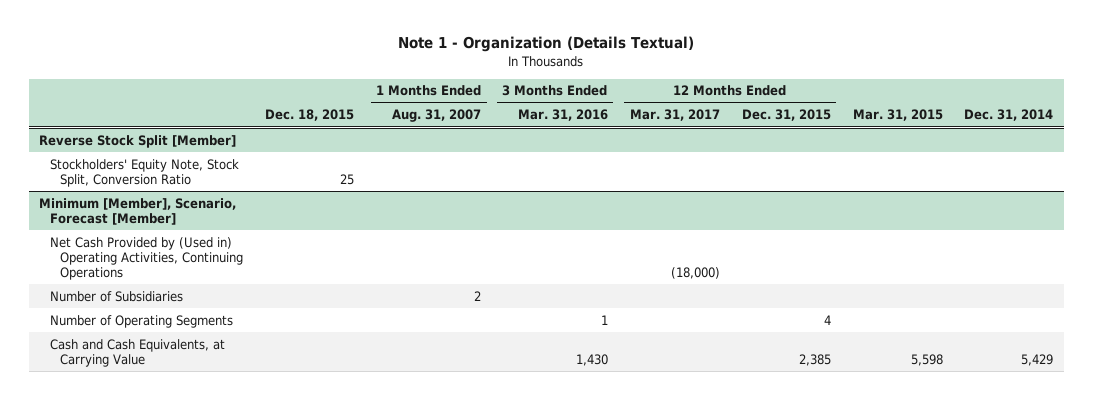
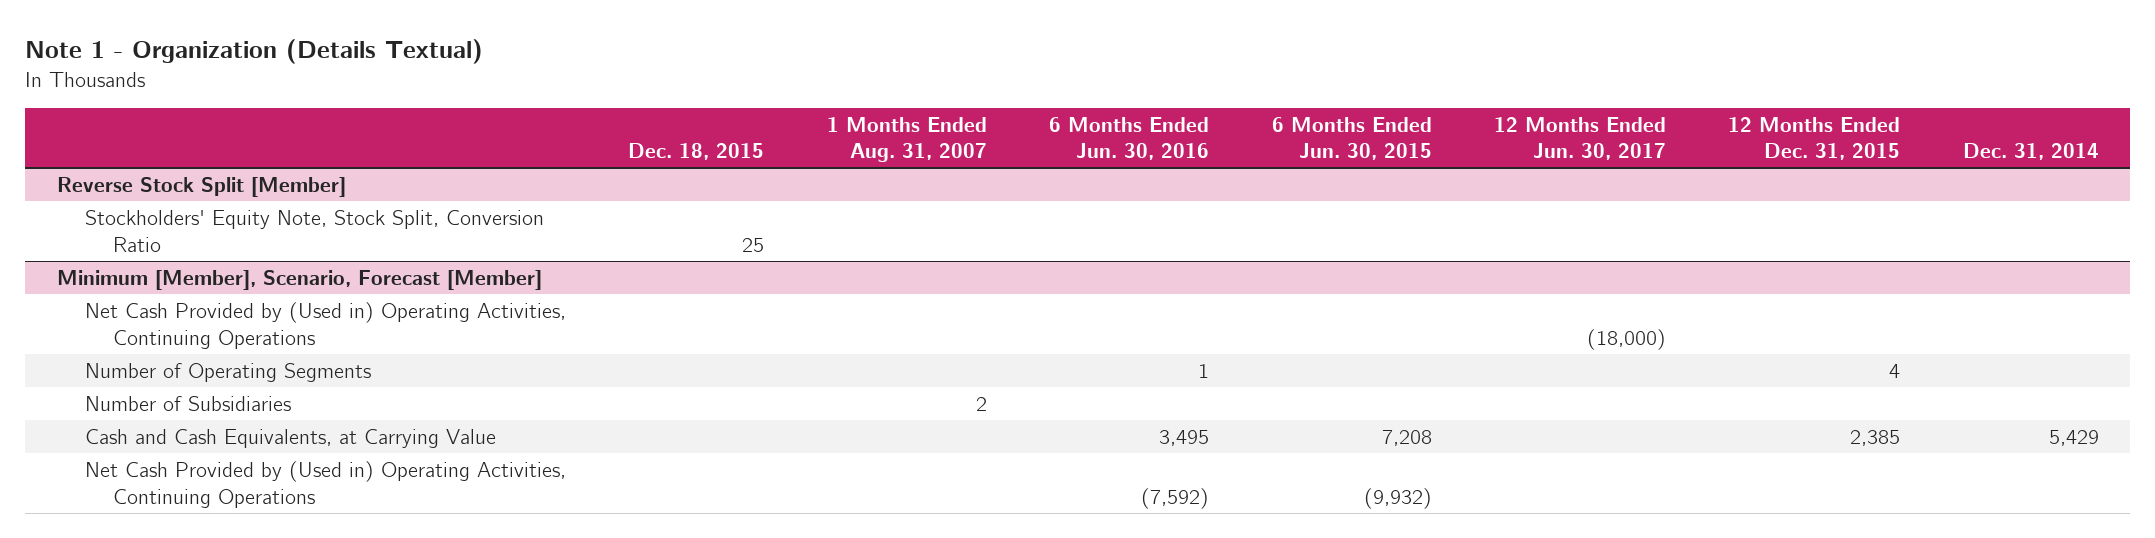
- | Dec. 18, 2015 | 1 Months Ended Aug. 31, 2007 | 3 Months Ended Mar. 31, 2016 | 12 Months Ended Mar. 31, 2017 | 12 Months Ended Dec. 31, 2015 | Mar. 31, 2015 | Dec. 31, 2014
+ | Dec. 18, 2015 | 1 Months Ended Aug. 31, 2007 | 6 Months Ended Jun. 30, 2016 | 6 Months Ended Jun. 30, 2015 | 12 Months Ended Jun. 30, 2017 | 12 Months Ended Dec. 31, 2015 | Dec. 31, 2014
@ Minimum [Member], Scenario, Forecast [Member]
moved down: Number of Subsidiaries | | 2 | | | | |
+ Net Cash Provided by (Used in) Operating Activities, Continuing Operations | | | (7,592) | (9,932) | | |

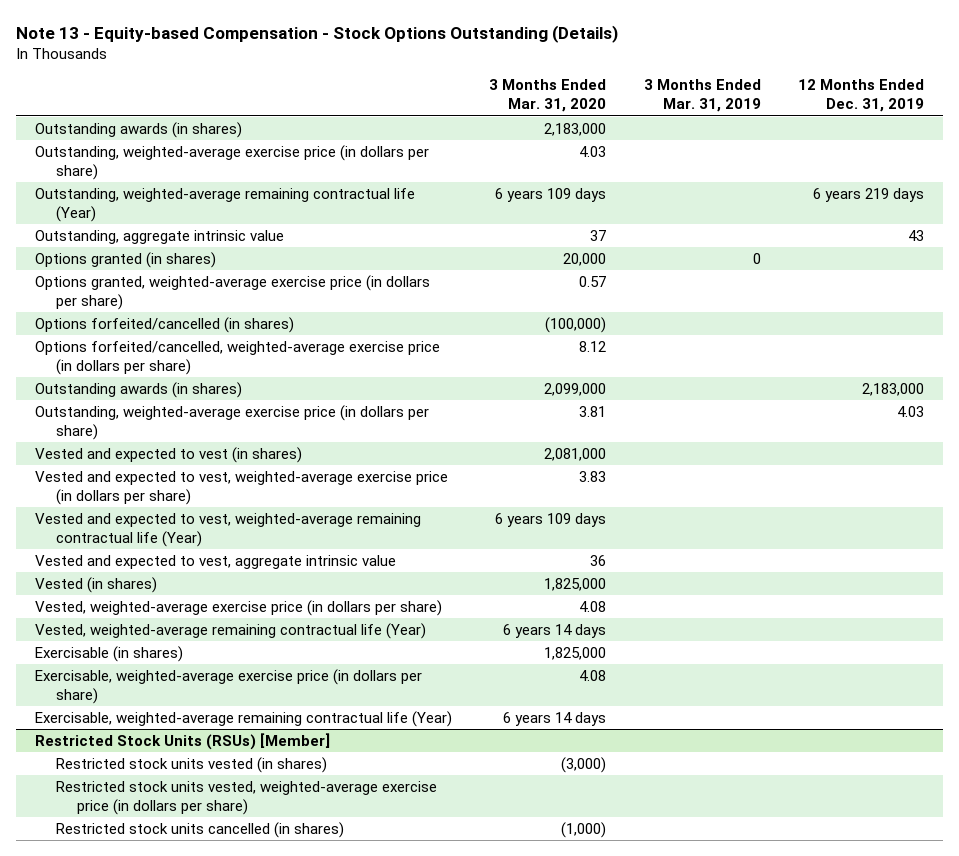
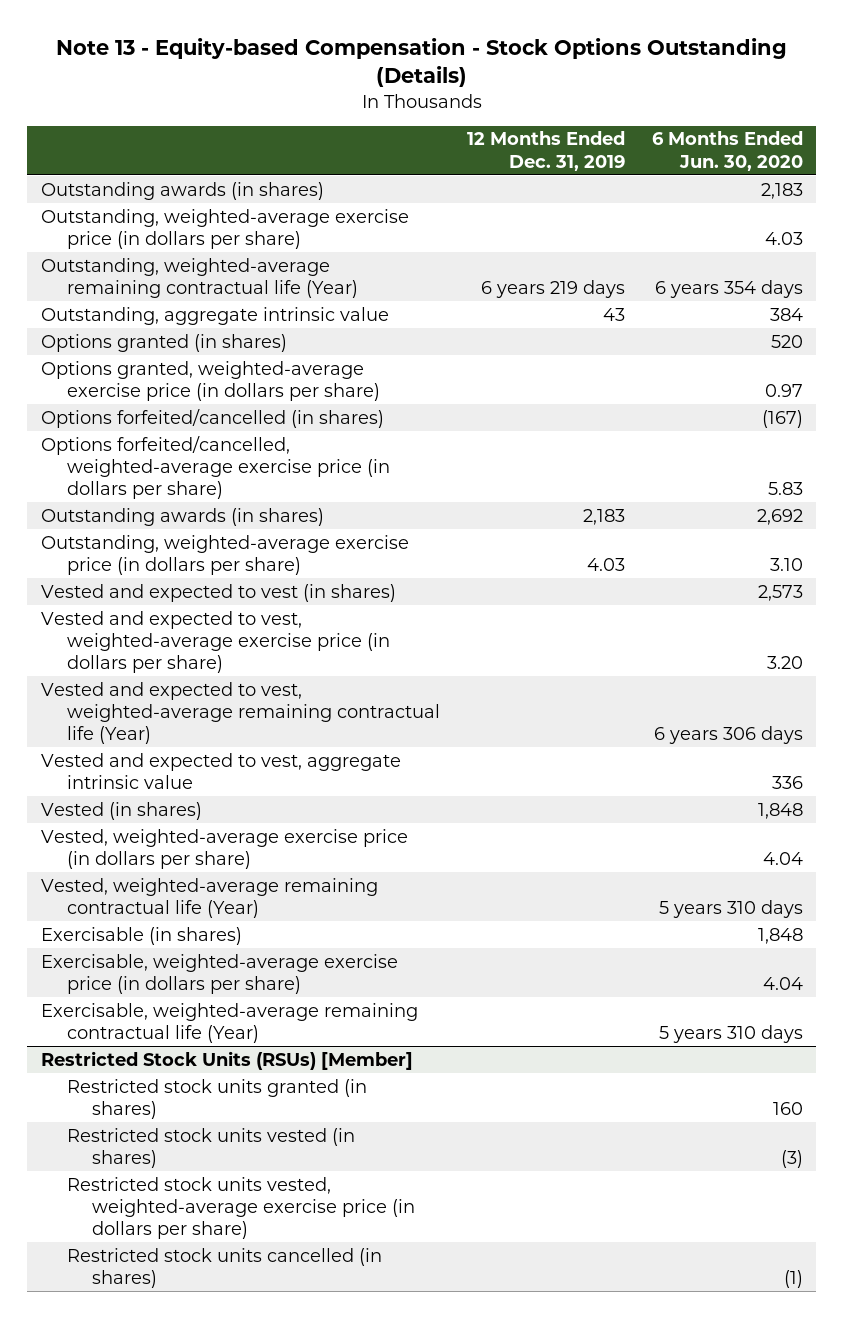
- | 3 Months Ended Mar. 31, 2020 | 3 Months Ended Mar. 31, 2019 | 12 Months Ended Dec. 31, 2019
+ | 12 Months Ended Dec. 31, 2019 | 6 Months Ended Jun. 30, 2020
- Outstanding awards (in shares) | 2,099,000 | | 2,183,000
+ Outstanding awards (in shares) | 2,183 | 2,692
@ Restricted Stock Units (RSUs) [Member]
+ Restricted stock units granted (in shares) | | 160

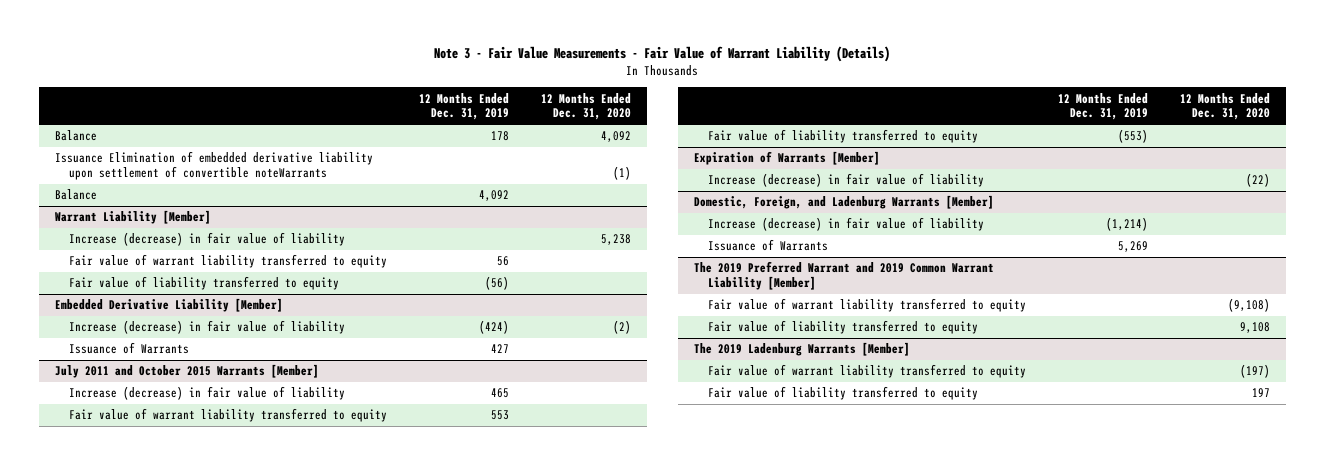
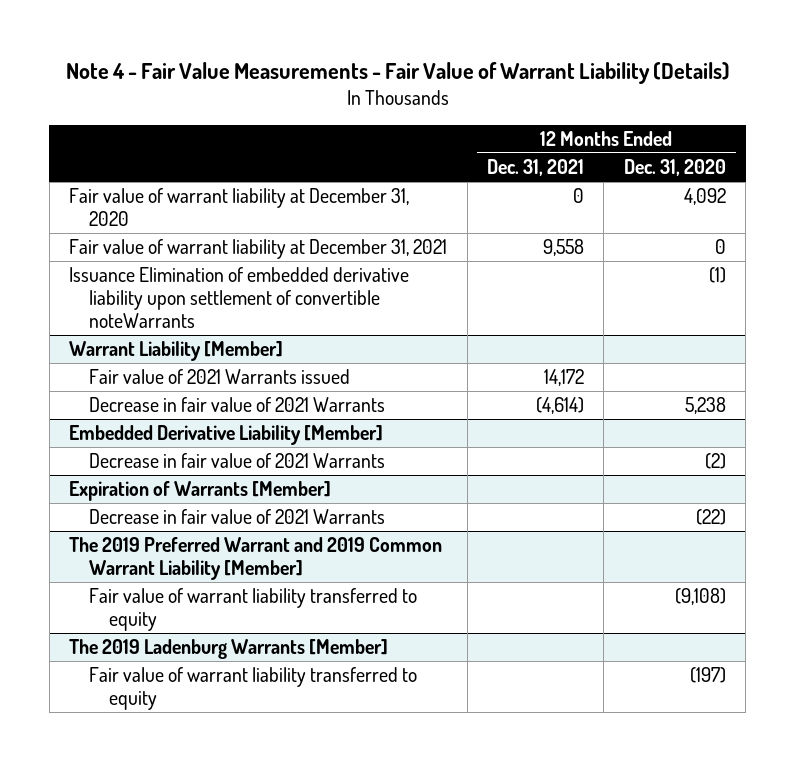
- Note 3 - Fair Value Measurements - Fair Value of Warrant Liability (Details)
+ Note 4 - Fair Value Measurements - Fair Value of Warrant Liability (Details)
- | 12 Months Ended Dec. 31, 2019 | 12 Months Ended Dec. 31, 2020
+ | 12 Months Ended Dec. 31, 2021 | 12 Months Ended Dec. 31, 2020
- Balance | 178 | 4,092
+ Fair value of warrant liability at December 31, 2020 | 0 | 4,092
+ Fair value of warrant liability at December 31, 2021 | 9,558 | 0
- Balance | 4,092 |
@ Warrant Liability [Member]
- Increase (decrease) in fair value of liability | | 5,238
- Fair value of warrant liability transferred to equity | 56 |
- Fair value of liability transferred to equity | (56) |
+ Fair value of 2021 Warrants issued | 14,172 |
+ Decrease in fair value of 2021 Warrants | (4,614) | 5,238
@ Embedded Derivative Liability [Member]
- Increase (decrease) in fair value of liability | (424) | (2)
- Issuance of Warrants | 427 |
- July 2011 and October 2015 Warrants [Member]
- Increase (decrease) in fair value of liability | 465 |
- Fair value of warrant liability transferred to equity | 553 |
- Fair value of liability transferred to equity | (553) |
@ Embedded Derivative Liability [Member]
+ Decrease in fair value of 2021 Warrants | | (2)
@ Expiration of Warrants [Member]
- Increase (decrease) in fair value of liability | | (22)
- Domestic, Foreign, and Ladenburg Warrants [Member]
- Increase (decrease) in fair value of liability | (1,214) |
- Issuance of Warrants | 5,269 |
@ Expiration of Warrants [Member]
+ Decrease in fair value of 2021 Warrants | | (22)
@ The 2019 Preferred Warrant and 2019 Common Warrant Liability [Member]
- Fair value of liability transferred to equity | | 9,108
@ The 2019 Ladenburg Warrants [Member]
- Fair value of liability transferred to equity | | 197

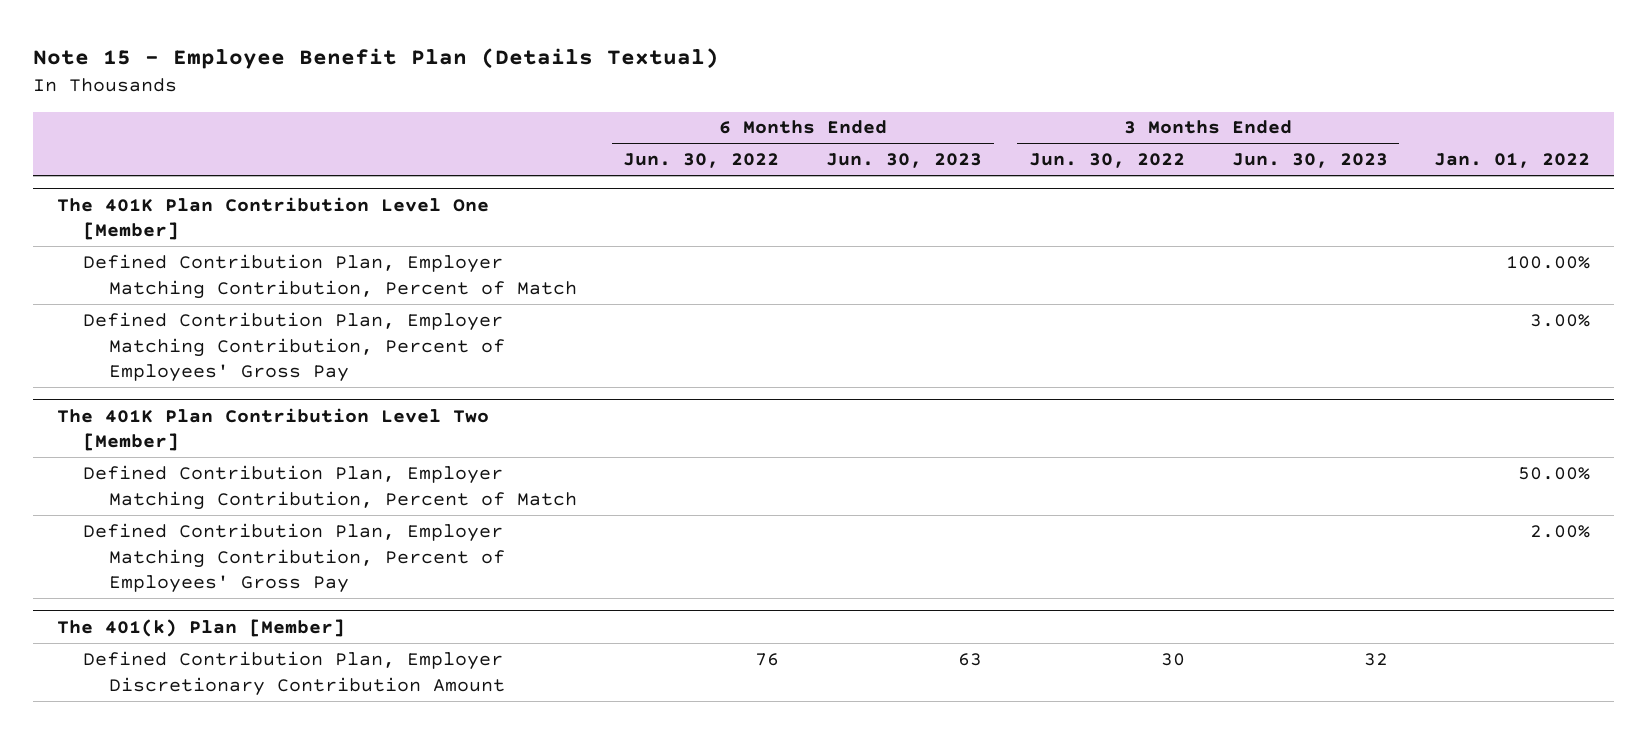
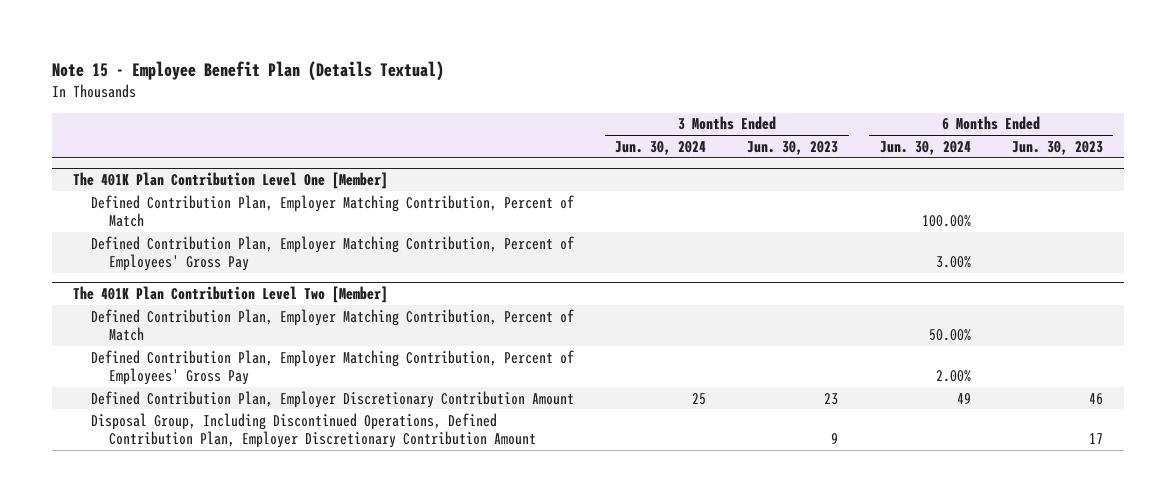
- | 6 Months Ended Jun. 30, 2022 | 6 Months Ended Jun. 30, 2023 | 3 Months Ended Jun. 30, 2022 | 3 Months Ended Jun. 30, 2023 | Jan. 01, 2022
+ | 3 Months Ended Jun. 30, 2024 | 3 Months Ended Jun. 30, 2023 | 6 Months Ended Jun. 30, 2024 | 6 Months Ended Jun. 30, 2023
- The 401(k) Plan [Member]
- Defined Contribution Plan, Employer Discretionary Contribution Amount | 76 | 63 | 30 | 32 |
@ The 401K Plan Contribution Level Two [Member]
+ Defined Contribution Plan, Employer Discretionary Contribution Amount | 25 | 23 | 49 | 46
+ Disposal Group, Including Discontinued Operations, Defined Contribution Plan, Employer Discretionary Contribution Amount | | 9 | | 17

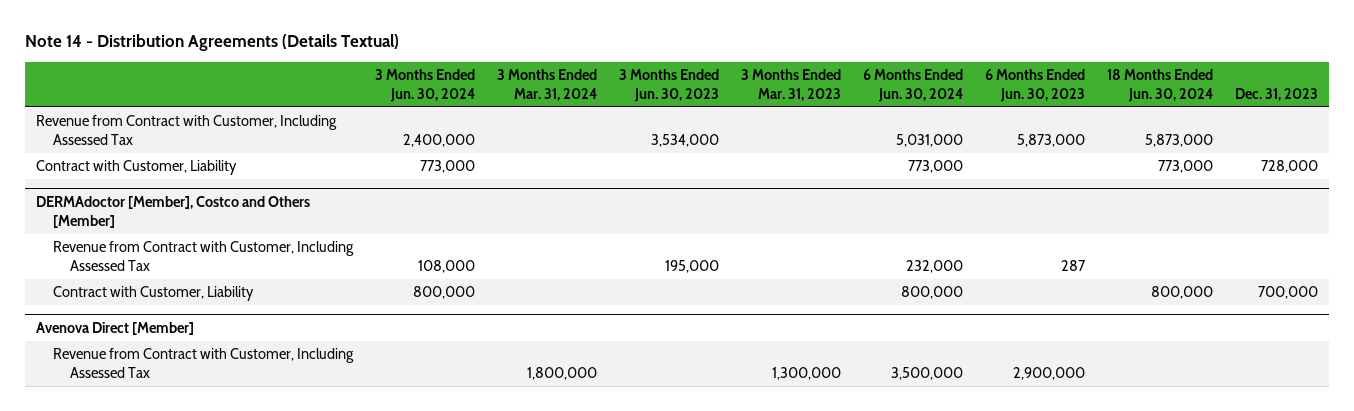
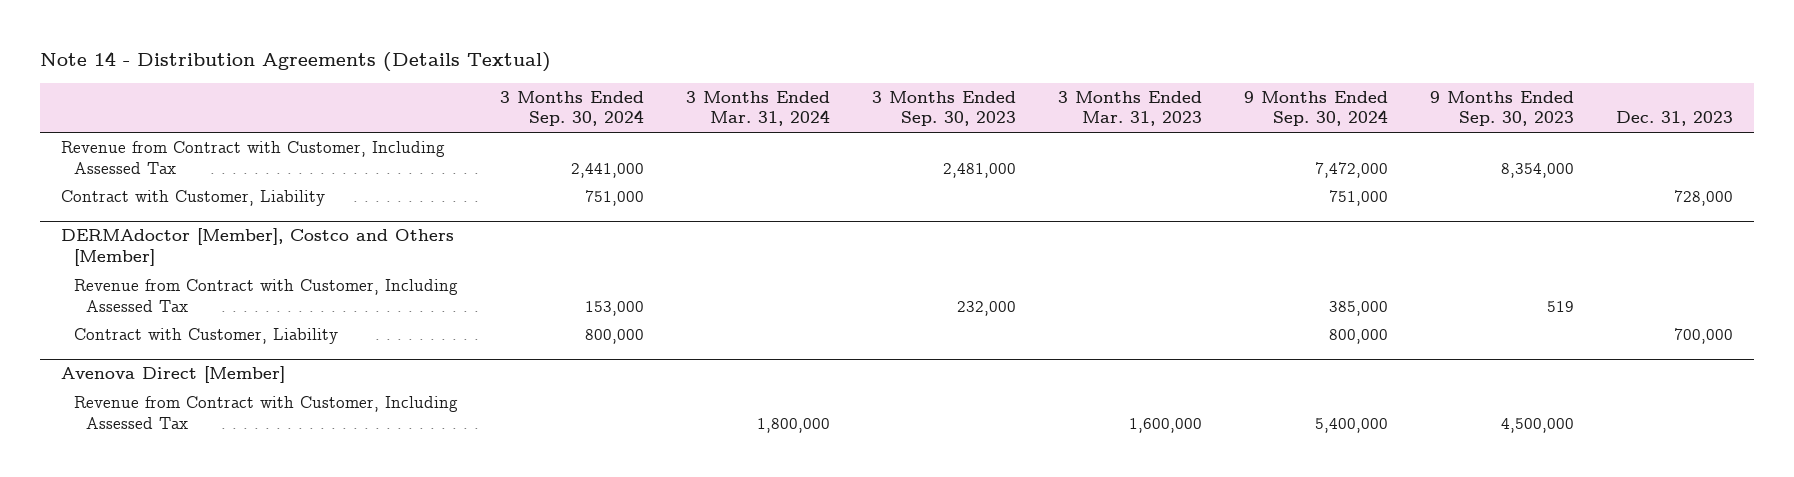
- | 3 Months Ended Jun. 30, 2024 | 3 Months Ended Mar. 31, 2024 | 3 Months Ended Jun. 30, 2023 | 3 Months Ended Mar. 31, 2023 | 6 Months Ended Jun. 30, 2024 | 6 Months Ended Jun. 30, 2023 | 18 Months Ended Jun. 30, 2024 | Dec. 31, 2023
+ | 3 Months Ended Sep. 30, 2024 | 3 Months Ended Mar. 31, 2024 | 3 Months Ended Sep. 30, 2023 | 3 Months Ended Mar. 31, 2023 | 9 Months Ended Sep. 30, 2024 | 9 Months Ended Sep. 30, 2023 | Dec. 31, 2023
@ Avenova Direct [Member]
- Revenue from Contract with Customer, Including Assessed Tax | | 1,800,000 | | 1,300,000 | 3,500,000 | 2,900,000 | |
+ Revenue from Contract with Customer, Including Assessed Tax | | 1,800,000 | | 1,600,000 | 5,400,000 | 4,500,000 |

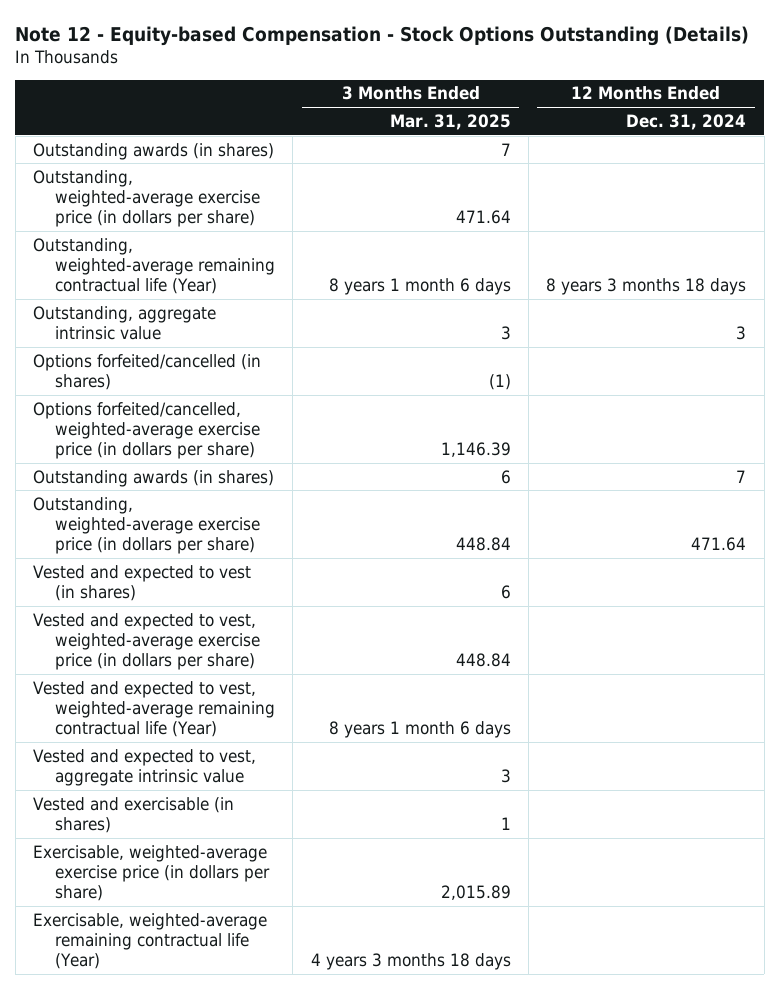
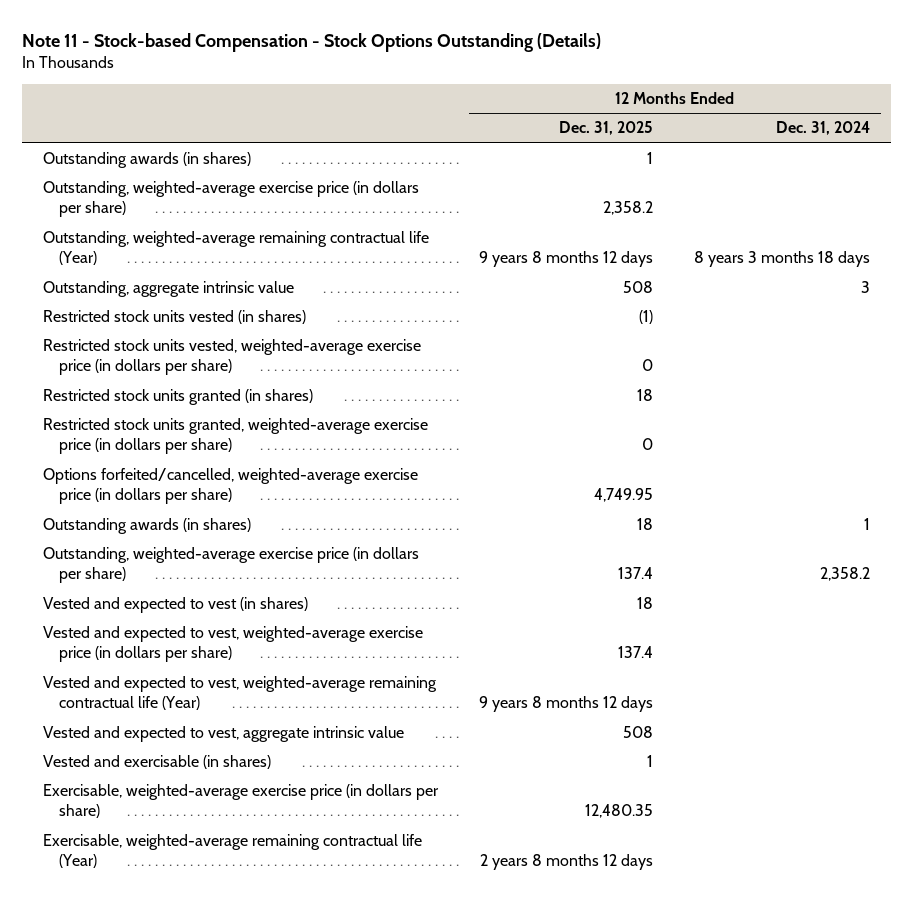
- Note 12 - Equity-based Compensation - Stock Options Outstanding (Details)
+ Note 11 - Stock-based Compensation - Stock Options Outstanding (Details)
- | 3 Months Ended Mar. 31, 2025 | 12 Months Ended Dec. 31, 2024
+ | 12 Months Ended Dec. 31, 2025 | 12 Months Ended Dec. 31, 2024
- Options forfeited/cancelled (in shares) | (1) |
+ Restricted stock units vested (in shares) | (1) |
+ Restricted stock units vested, weighted-average exercise price (in dollars per share) | 0 |
+ Restricted stock units granted (in shares) | 18 |
+ Restricted stock units granted, weighted-average exercise price (in dollars per share) | 0 |
- Outstanding awards (in shares) | 6 | 7
- Outstanding, weighted-average exercise price (in dollars per share) | 448.84 | 471.64
+ Outstanding awards (in shares) | 18 | 1
+ Outstanding, weighted-average exercise price (in dollars per share) | 137.4 | 2,358.2

